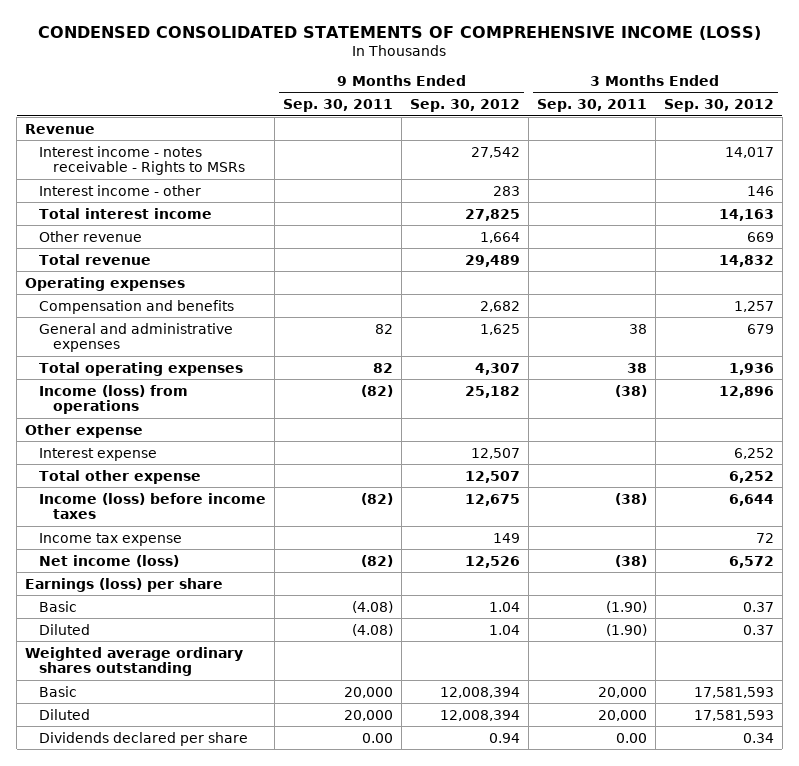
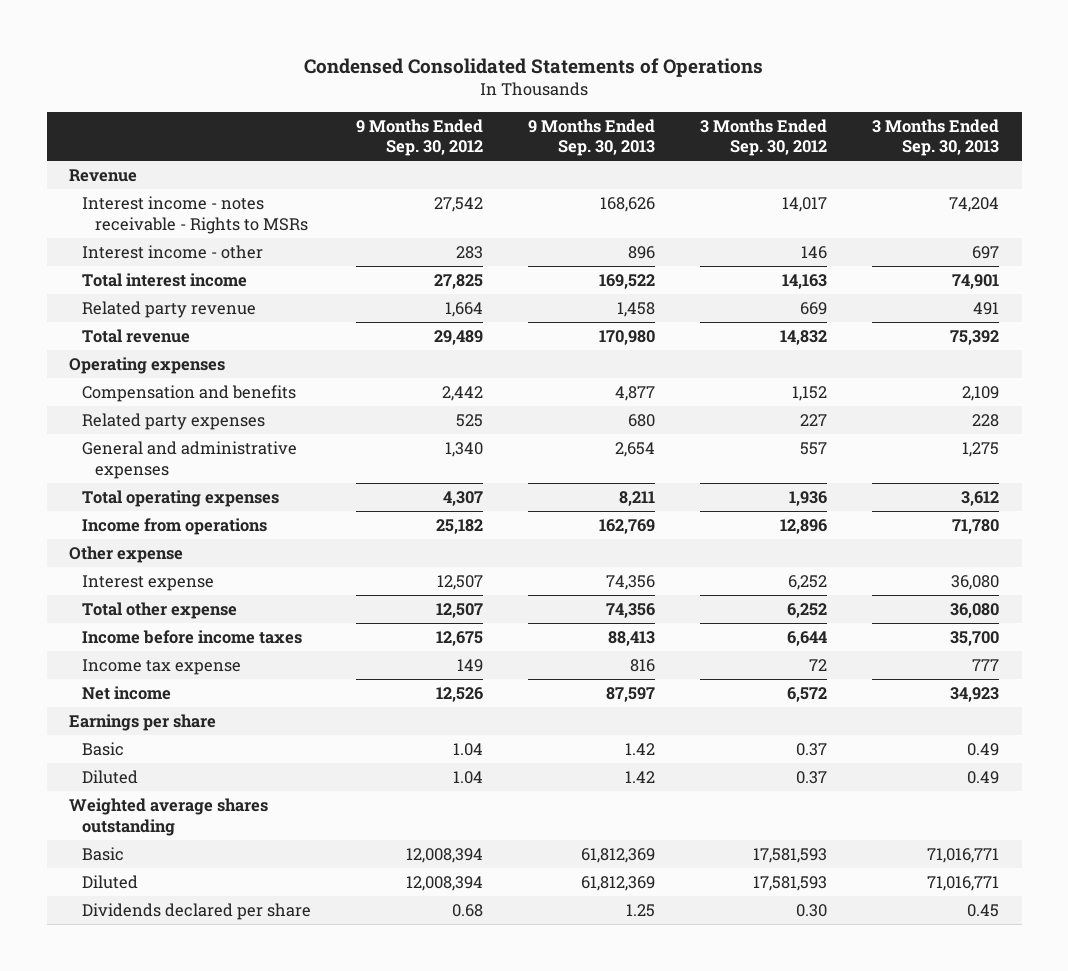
- CONDENSED CONSOLIDATED STATEMENTS OF COMPREHENSIVE INCOME (LOSS)
+ Condensed Consolidated Statements of Operations
- | 9 Months Ended Sep. 30, 2011 | 9 Months Ended Sep. 30, 2012 | 3 Months Ended Sep. 30, 2011 | 3 Months Ended Sep. 30, 2012
+ | 9 Months Ended Sep. 30, 2012 | 9 Months Ended Sep. 30, 2013 | 3 Months Ended Sep. 30, 2012 | 3 Months Ended Sep. 30, 2013
- Other revenue | | 1,664 | | 669
+ Related party revenue | 1,664 | 1,458 | 669 | 491
- Compensation and benefits | | 2,682 | | 1,257
- General and administrative expenses | 82 | 1,625 | 38 | 679
+ Compensation and benefits | 2,442 | 4,877 | 1,152 | 2,109
+ Related party expenses | 525 | 680 | 227 | 228
+ General and administrative expenses | 1,340 | 2,654 | 557 | 1,275
- Income (loss) from operations | (82) | 25,182 | (38) | 12,896
+ Income from operations | 25,182 | 162,769 | 12,896 | 71,780
- Income (loss) before income taxes | (82) | 12,675 | (38) | 6,644
+ Income before income taxes | 12,675 | 88,413 | 6,644 | 35,700
- Net income (loss) | (82) | 12,526 | (38) | 6,572
- Earnings (loss) per share
+ Net income | 12,526 | 87,597 | 6,572 | 34,923
+ Earnings per share
- Weighted average ordinary shares outstanding
+ Weighted average shares outstanding
- Dividends declared per share | 0.00 | 0.94 | 0.00 | 0.34
+ Dividends declared per share | 0.68 | 1.25 | 0.30 | 0.45

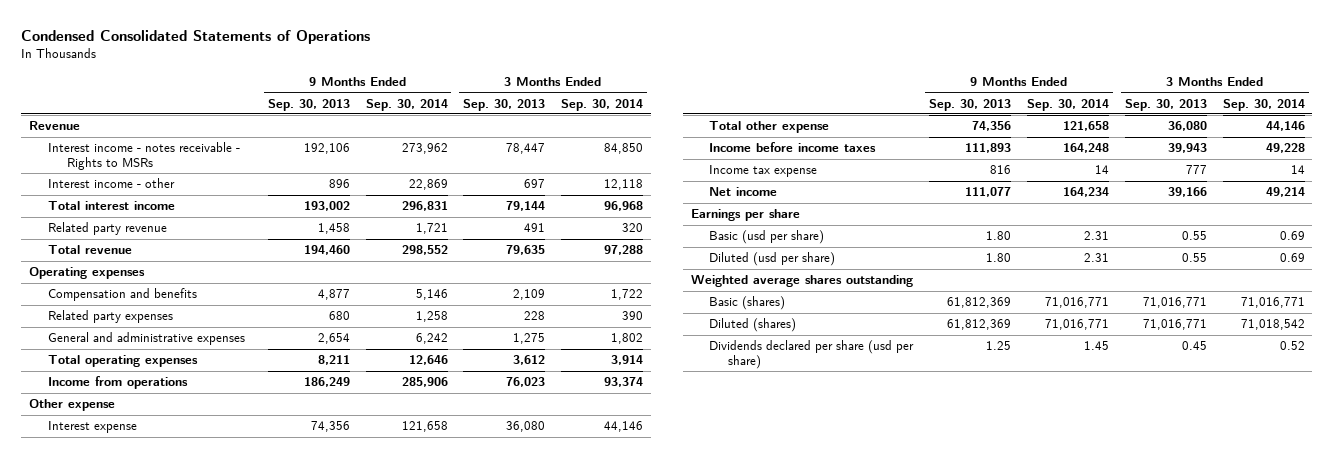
- | 9 Months Ended Sep. 30, 2012 | 9 Months Ended Sep. 30, 2013 | 3 Months Ended Sep. 30, 2012 | 3 Months Ended Sep. 30, 2013
+ | 9 Months Ended Sep. 30, 2013 | 9 Months Ended Sep. 30, 2014 | 3 Months Ended Sep. 30, 2013 | 3 Months Ended Sep. 30, 2014
- Interest income - notes receivable - Rights to MSRs | 27,542 | 168,626 | 14,017 | 74,204
+ Interest income - notes receivable - Rights to MSRs | 192,106 | 273,962 | 78,447 | 84,850
- Total interest income | 27,825 | 169,522 | 14,163 | 74,901
+ Total interest income | 193,002 | 296,831 | 79,144 | 96,968
- Total revenue | 29,489 | 170,980 | 14,832 | 75,392
+ Total revenue | 194,460 | 298,552 | 79,635 | 97,288
- Income from operations | 25,182 | 162,769 | 12,896 | 71,780
+ Income from operations | 186,249 | 285,906 | 76,023 | 93,374
- Income before income taxes | 12,675 | 88,413 | 6,644 | 35,700
+ Income before income taxes | 111,893 | 164,248 | 39,943 | 49,228
- Net income | 12,526 | 87,597 | 6,572 | 34,923
+ Net income | 111,077 | 164,234 | 39,166 | 49,214
- Basic | 1.04 | 1.42 | 0.37 | 0.49
- Diluted | 1.04 | 1.42 | 0.37 | 0.49
+ Basic (usd per share) | 1.80 | 2.31 | 0.55 | 0.69
+ Diluted (usd per share) | 1.80 | 2.31 | 0.55 | 0.69
- Basic | 12,008,394 | 61,812,369 | 17,581,593 | 71,016,771
- Diluted | 12,008,394 | 61,812,369 | 17,581,593 | 71,016,771
- Dividends declared per share | 0.68 | 1.25 | 0.30 | 0.45
+ Basic (shares) | 61,812,369 | 71,016,771 | 71,016,771 | 71,016,771
+ Diluted (shares) | 61,812,369 | 71,016,771 | 71,016,771 | 71,018,542
+ Dividends declared per share (usd per share) | 1.25 | 1.45 | 0.45 | 0.52

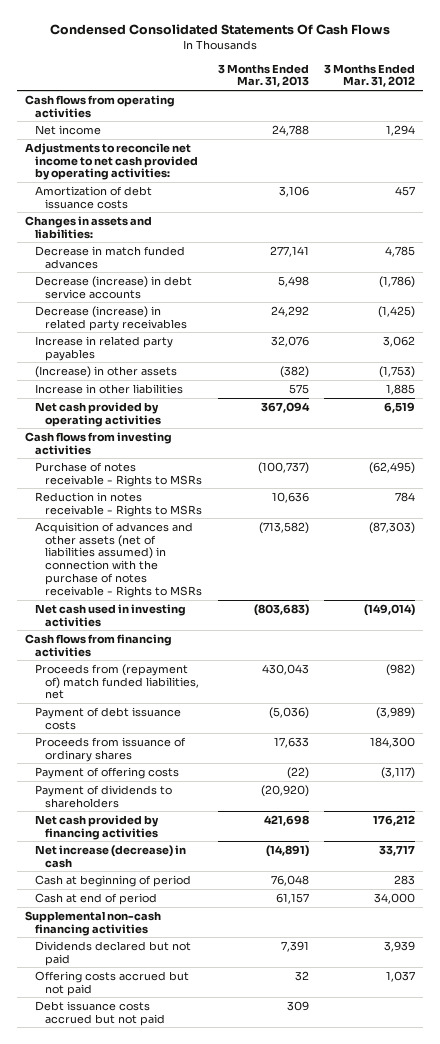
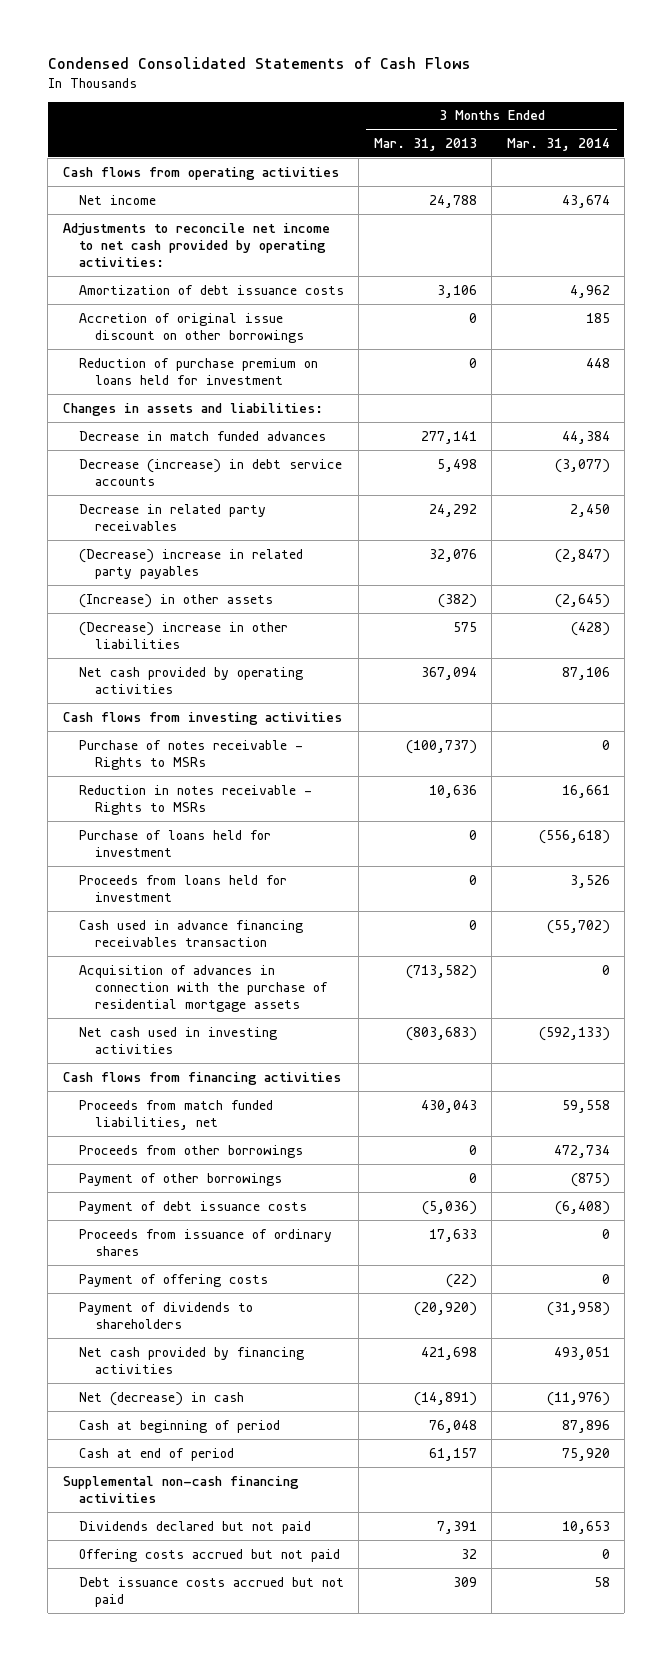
- Condensed Consolidated Statements Of Cash Flows
+ Condensed Consolidated Statements of Cash Flows
- | 3 Months Ended Mar. 31, 2013 | 3 Months Ended Mar. 31, 2012
+ | 3 Months Ended Mar. 31, 2013 | 3 Months Ended Mar. 31, 2014
+ Accretion of original issue discount on other borrowings | 0 | 185
+ Reduction of purchase premium on loans held for investment | 0 | 448
- Decrease (increase) in related party receivables | 24,292 | (1,425)
- Increase in related party payables | 32,076 | 3,062
+ Decrease in related party receivables | 24,292 | 2,450
+ (Decrease) increase in related party payables | 32,076 | (2,847)
- Increase in other liabilities | 575 | 1,885
+ (Decrease) increase in other liabilities | 575 | (428)
- Acquisition of advances and other assets (net of liabilities assumed) in connection with the purchase of notes receivable - Rights to MSRs | (713,582) | (87,303)
+ Purchase of loans held for investment | 0 | (556,618)
+ Proceeds from loans held for investment | 0 | 3,526
+ Cash used in advance financing receivables transaction | 0 | (55,702)
+ Acquisition of advances in connection with the purchase of residential mortgage assets | (713,582) | 0
- Proceeds from (repayment of) match funded liabilities, net | 430,043 | (982)
+ Proceeds from match funded liabilities, net | 430,043 | 59,558
+ Proceeds from other borrowings | 0 | 472,734
+ Payment of other borrowings | 0 | (875)
- Net increase (decrease) in cash | (14,891) | 33,717
+ Net (decrease) in cash | (14,891) | (11,976)

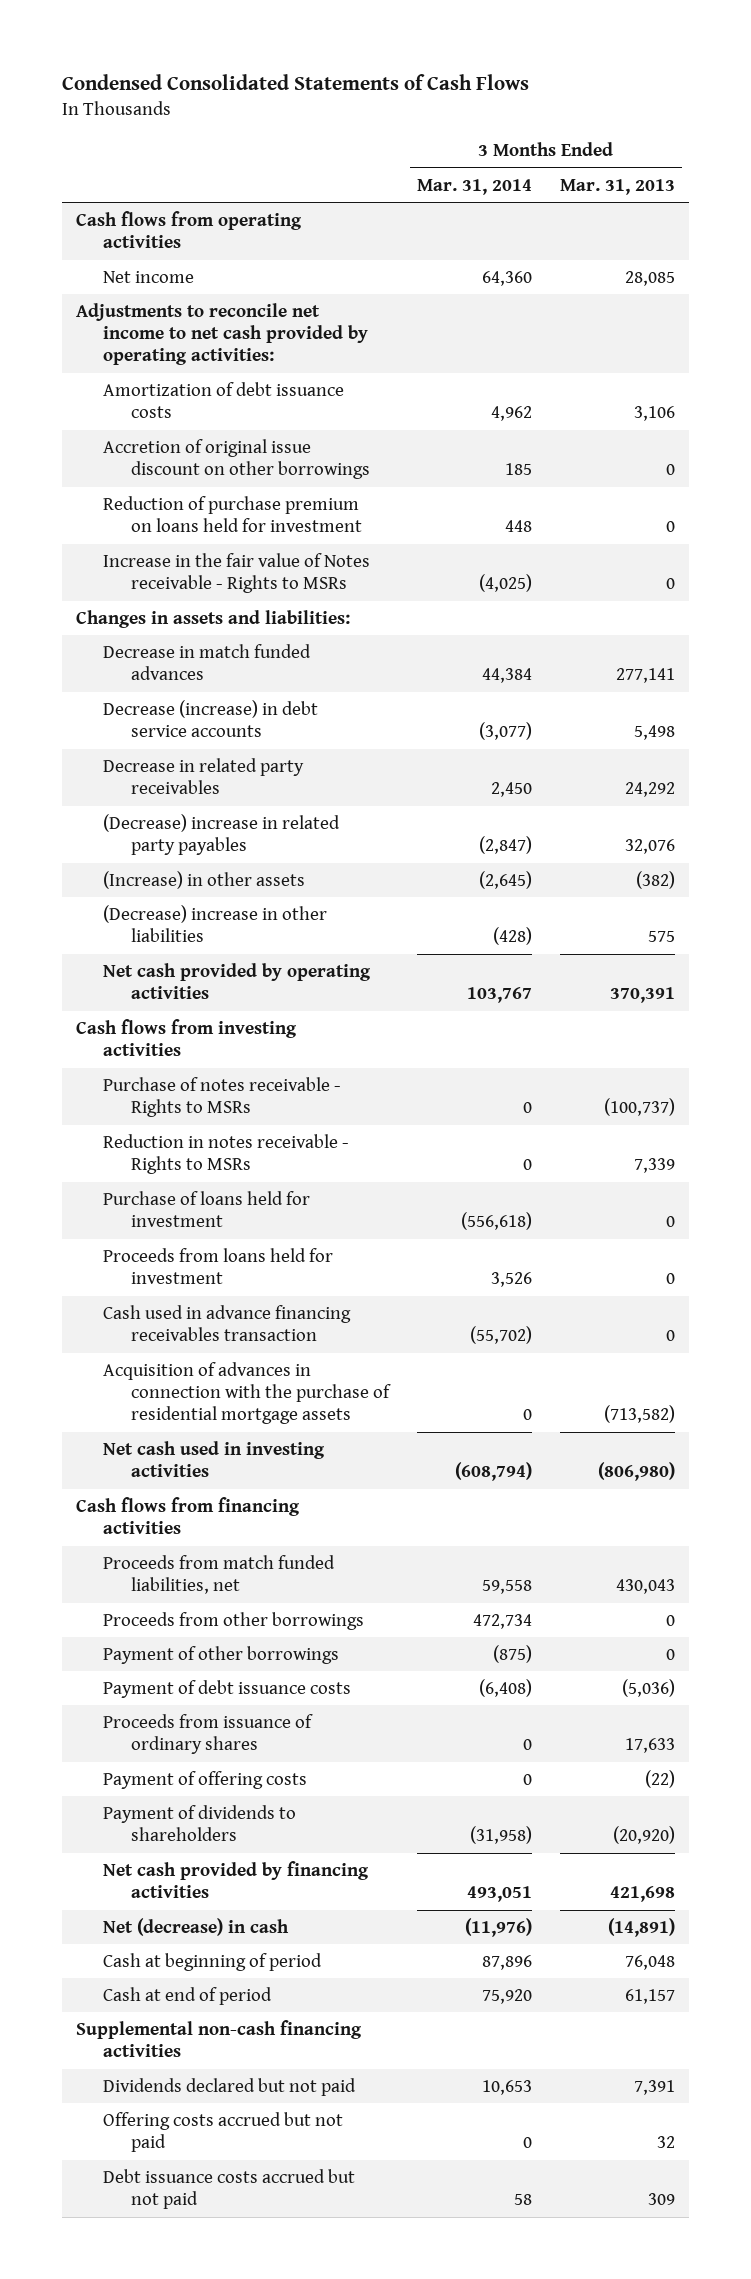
- | 3 Months Ended Mar. 31, 2013 | 3 Months Ended Mar. 31, 2014
+ | 3 Months Ended Mar. 31, 2014 | 3 Months Ended Mar. 31, 2013
- Net income | 24,788 | 43,674
+ Net income | 64,360 | 28,085
+ Increase in the fair value of Notes receivable - Rights to MSRs | (4,025) | 0
- Net cash provided by operating activities | 367,094 | 87,106
+ Net cash provided by operating activities | 103,767 | 370,391
- Reduction in notes receivable - Rights to MSRs | 10,636 | 16,661
+ Reduction in notes receivable - Rights to MSRs | 0 | 7,339
- Net cash used in investing activities | (803,683) | (592,133)
+ Net cash used in investing activities | (608,794) | (806,980)

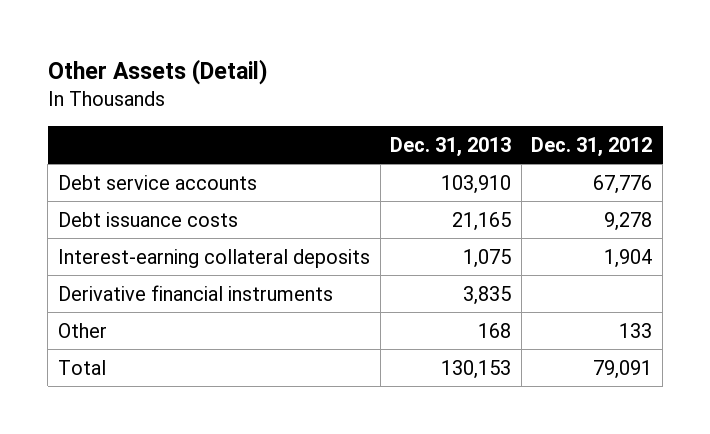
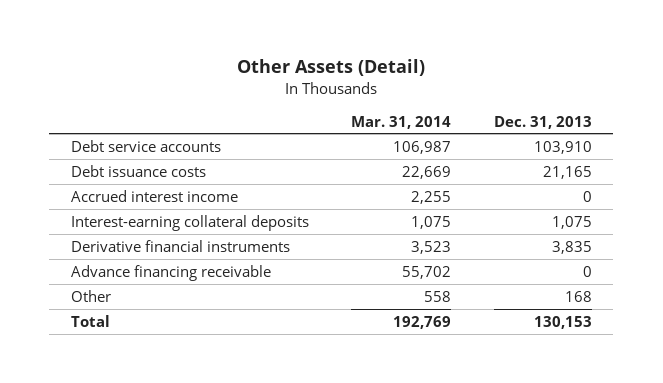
- | Dec. 31, 2013 | Dec. 31, 2012
+ | Mar. 31, 2014 | Dec. 31, 2013
+ Accrued interest income | 2,255 | 0
+ Advance financing receivable | 55,702 | 0

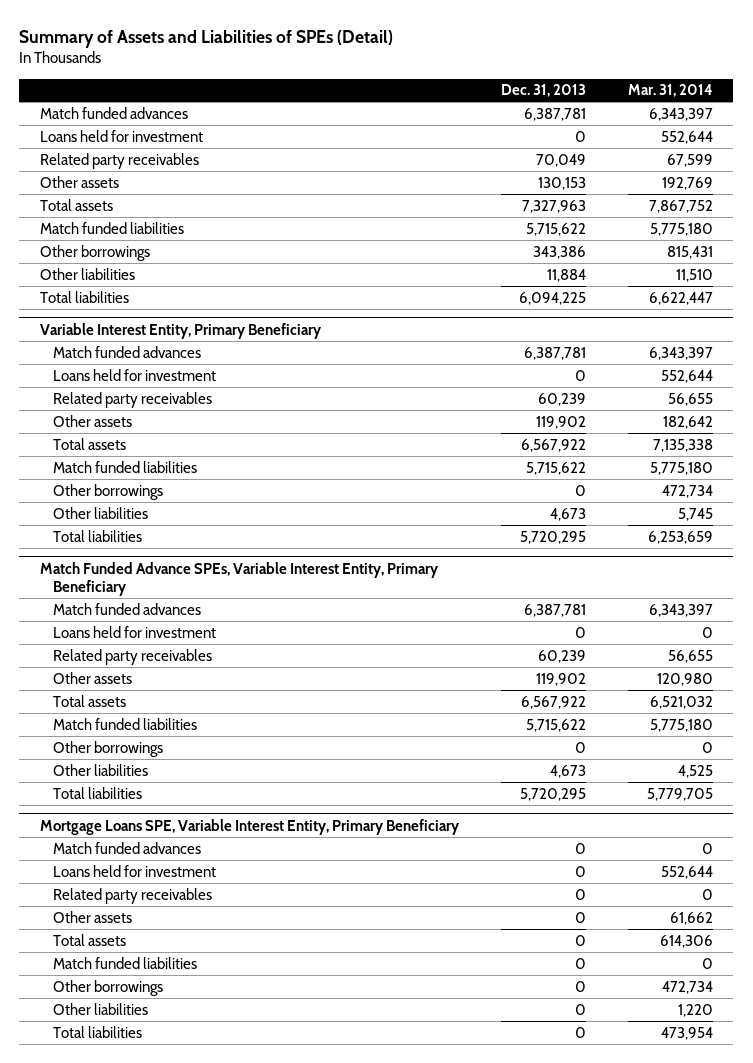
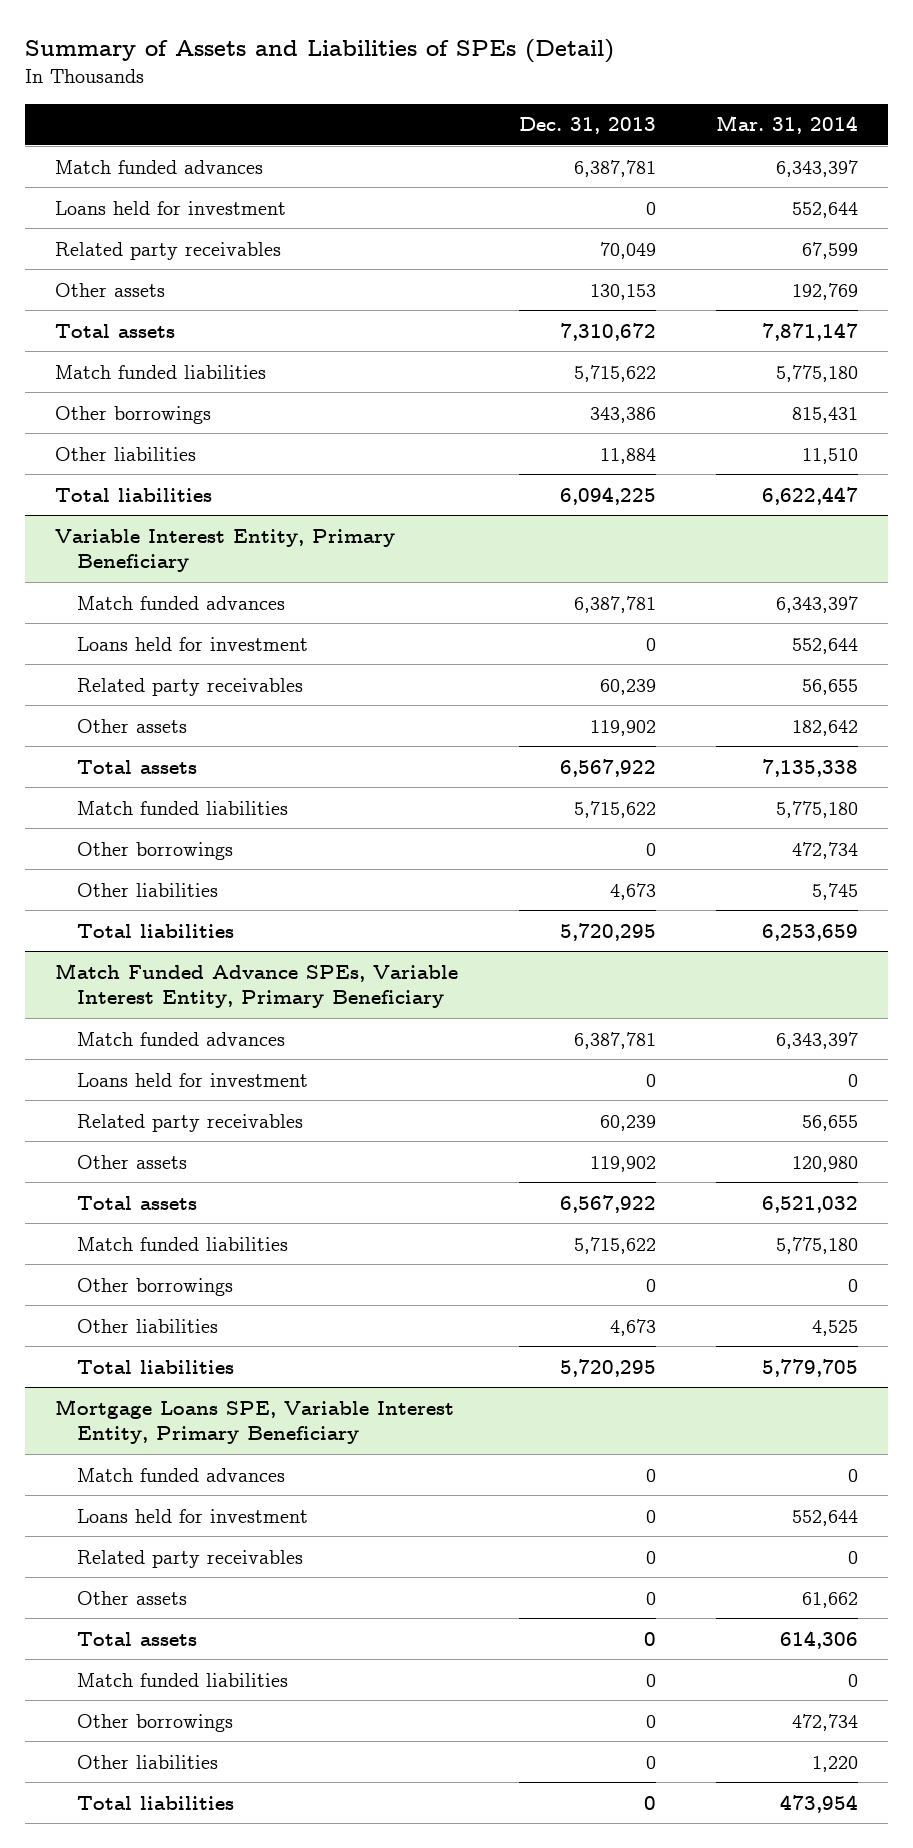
- Total assets | 7,327,963 | 7,867,752
+ Total assets | 7,310,672 | 7,871,147

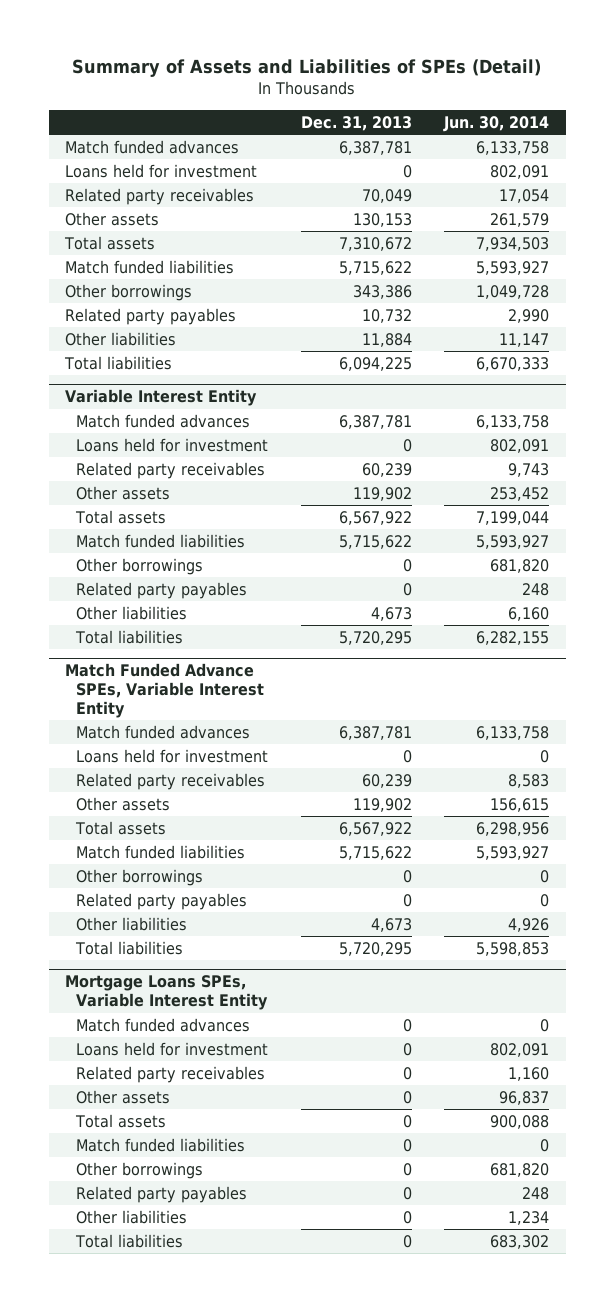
- | Dec. 31, 2013 | Mar. 31, 2014
+ | Dec. 31, 2013 | Jun. 30, 2014
+ Related party payables | 10,732 | 2,990
- Variable Interest Entity, Primary Beneficiary
+ Variable Interest Entity
+ Related party payables | 0 | 248
- Match Funded Advance SPEs, Variable Interest Entity, Primary Beneficiary
+ Match Funded Advance SPEs, Variable Interest Entity
+ Related party payables | 0 | 0
- Mortgage Loans SPE, Variable Interest Entity, Primary Beneficiary
+ Mortgage Loans SPEs, Variable Interest Entity
+ Related party payables | 0 | 248

